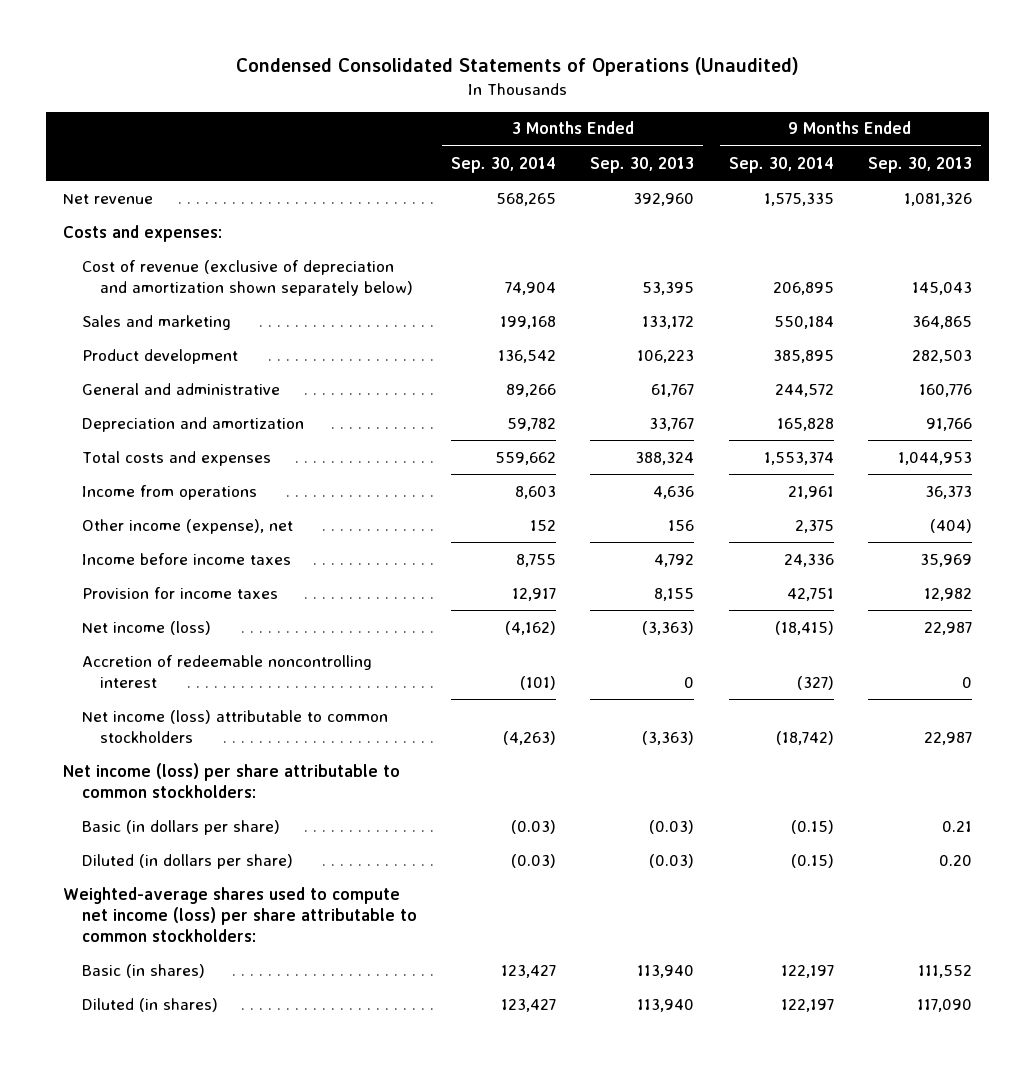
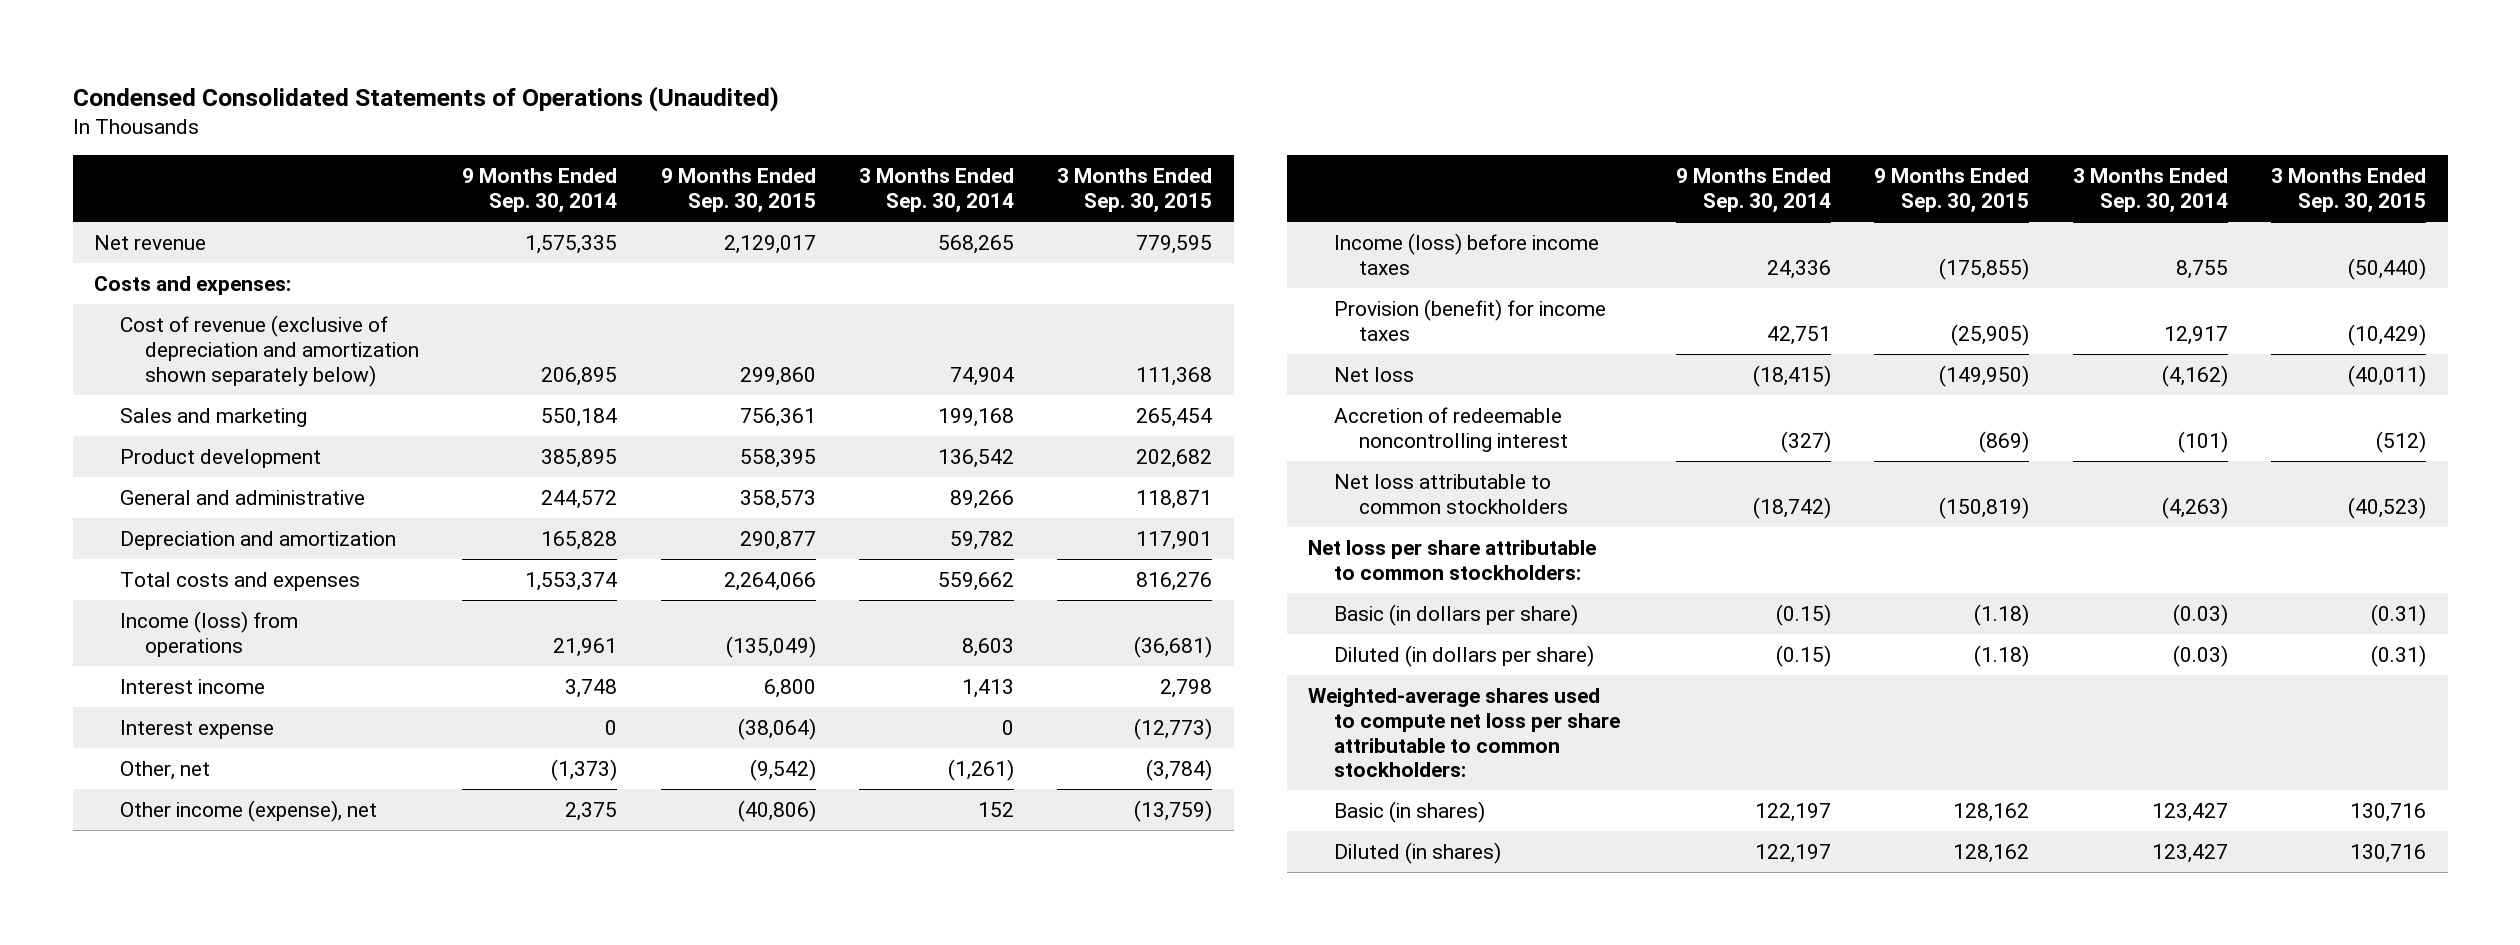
- | 3 Months Ended Sep. 30, 2014 | 3 Months Ended Sep. 30, 2013 | 9 Months Ended Sep. 30, 2014 | 9 Months Ended Sep. 30, 2013
+ | 9 Months Ended Sep. 30, 2014 | 9 Months Ended Sep. 30, 2015 | 3 Months Ended Sep. 30, 2014 | 3 Months Ended Sep. 30, 2015
- Income from operations | 8,603 | 4,636 | 21,961 | 36,373
+ Income (loss) from operations | 21,961 | (135,049) | 8,603 | (36,681)
+ Interest income | 3,748 | 6,800 | 1,413 | 2,798
+ Interest expense | 0 | (38,064) | 0 | (12,773)
+ Other, net | (1,373) | (9,542) | (1,261) | (3,784)
- Income before income taxes | 8,755 | 4,792 | 24,336 | 35,969
- Provision for income taxes | 12,917 | 8,155 | 42,751 | 12,982
- Net income (loss) | (4,162) | (3,363) | (18,415) | 22,987
+ Income (loss) before income taxes | 24,336 | (175,855) | 8,755 | (50,440)
+ Provision (benefit) for income taxes | 42,751 | (25,905) | 12,917 | (10,429)
+ Net loss | (18,415) | (149,950) | (4,162) | (40,011)
- Net income (loss) attributable to common stockholders | (4,263) | (3,363) | (18,742) | 22,987
- Net income (loss) per share attributable to common stockholders:
+ Net loss attributable to common stockholders | (18,742) | (150,819) | (4,263) | (40,523)
+ Net loss per share attributable to common stockholders:
- Weighted-average shares used to compute net income (loss) per share attributable to common stockholders:
+ Weighted-average shares used to compute net loss per share attributable to common stockholders:

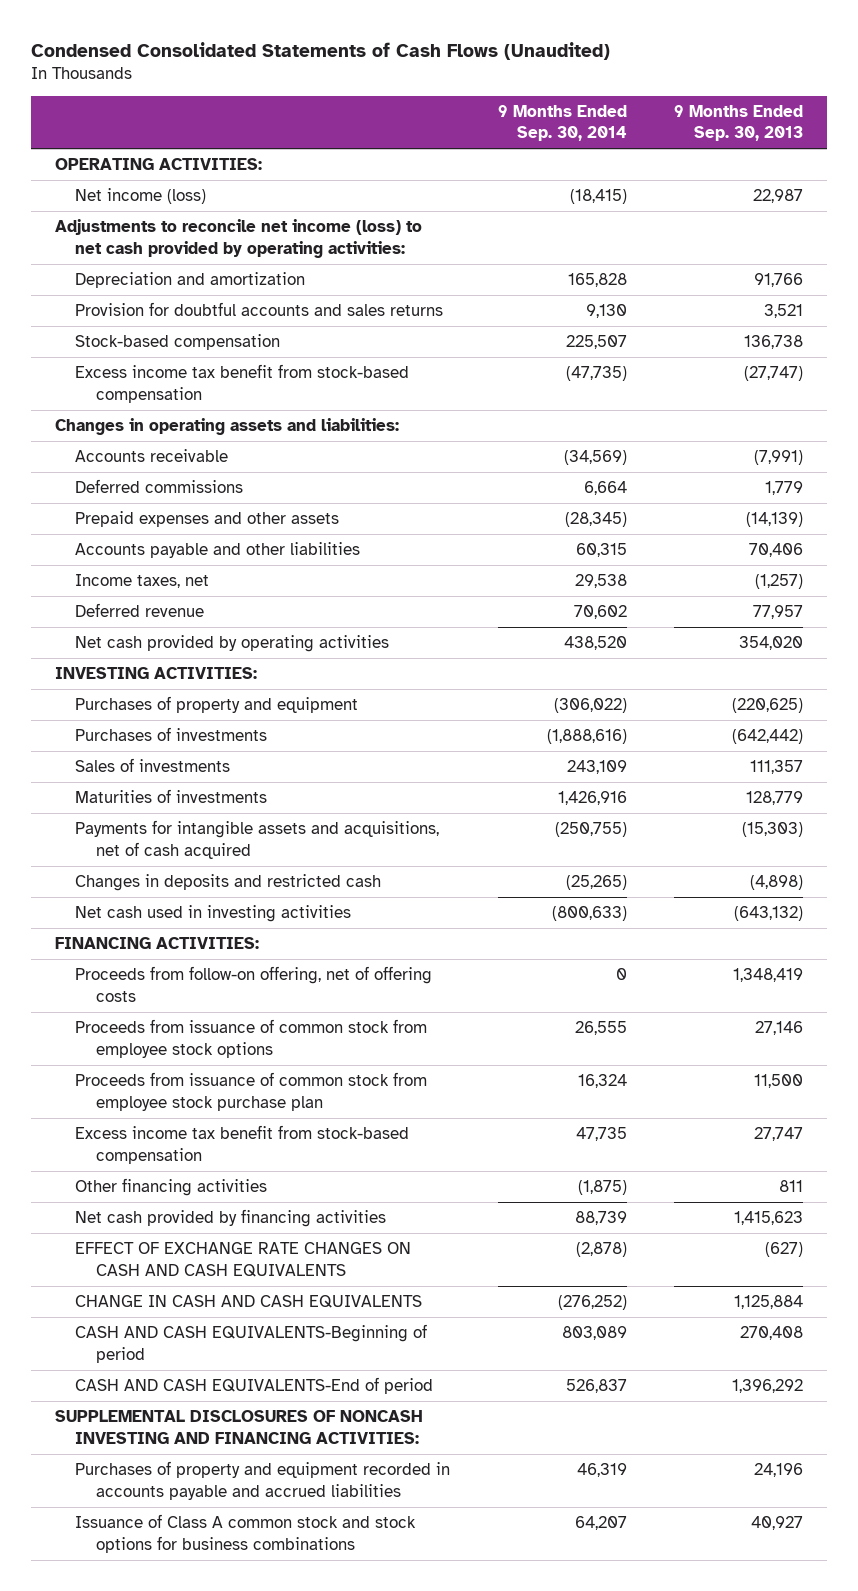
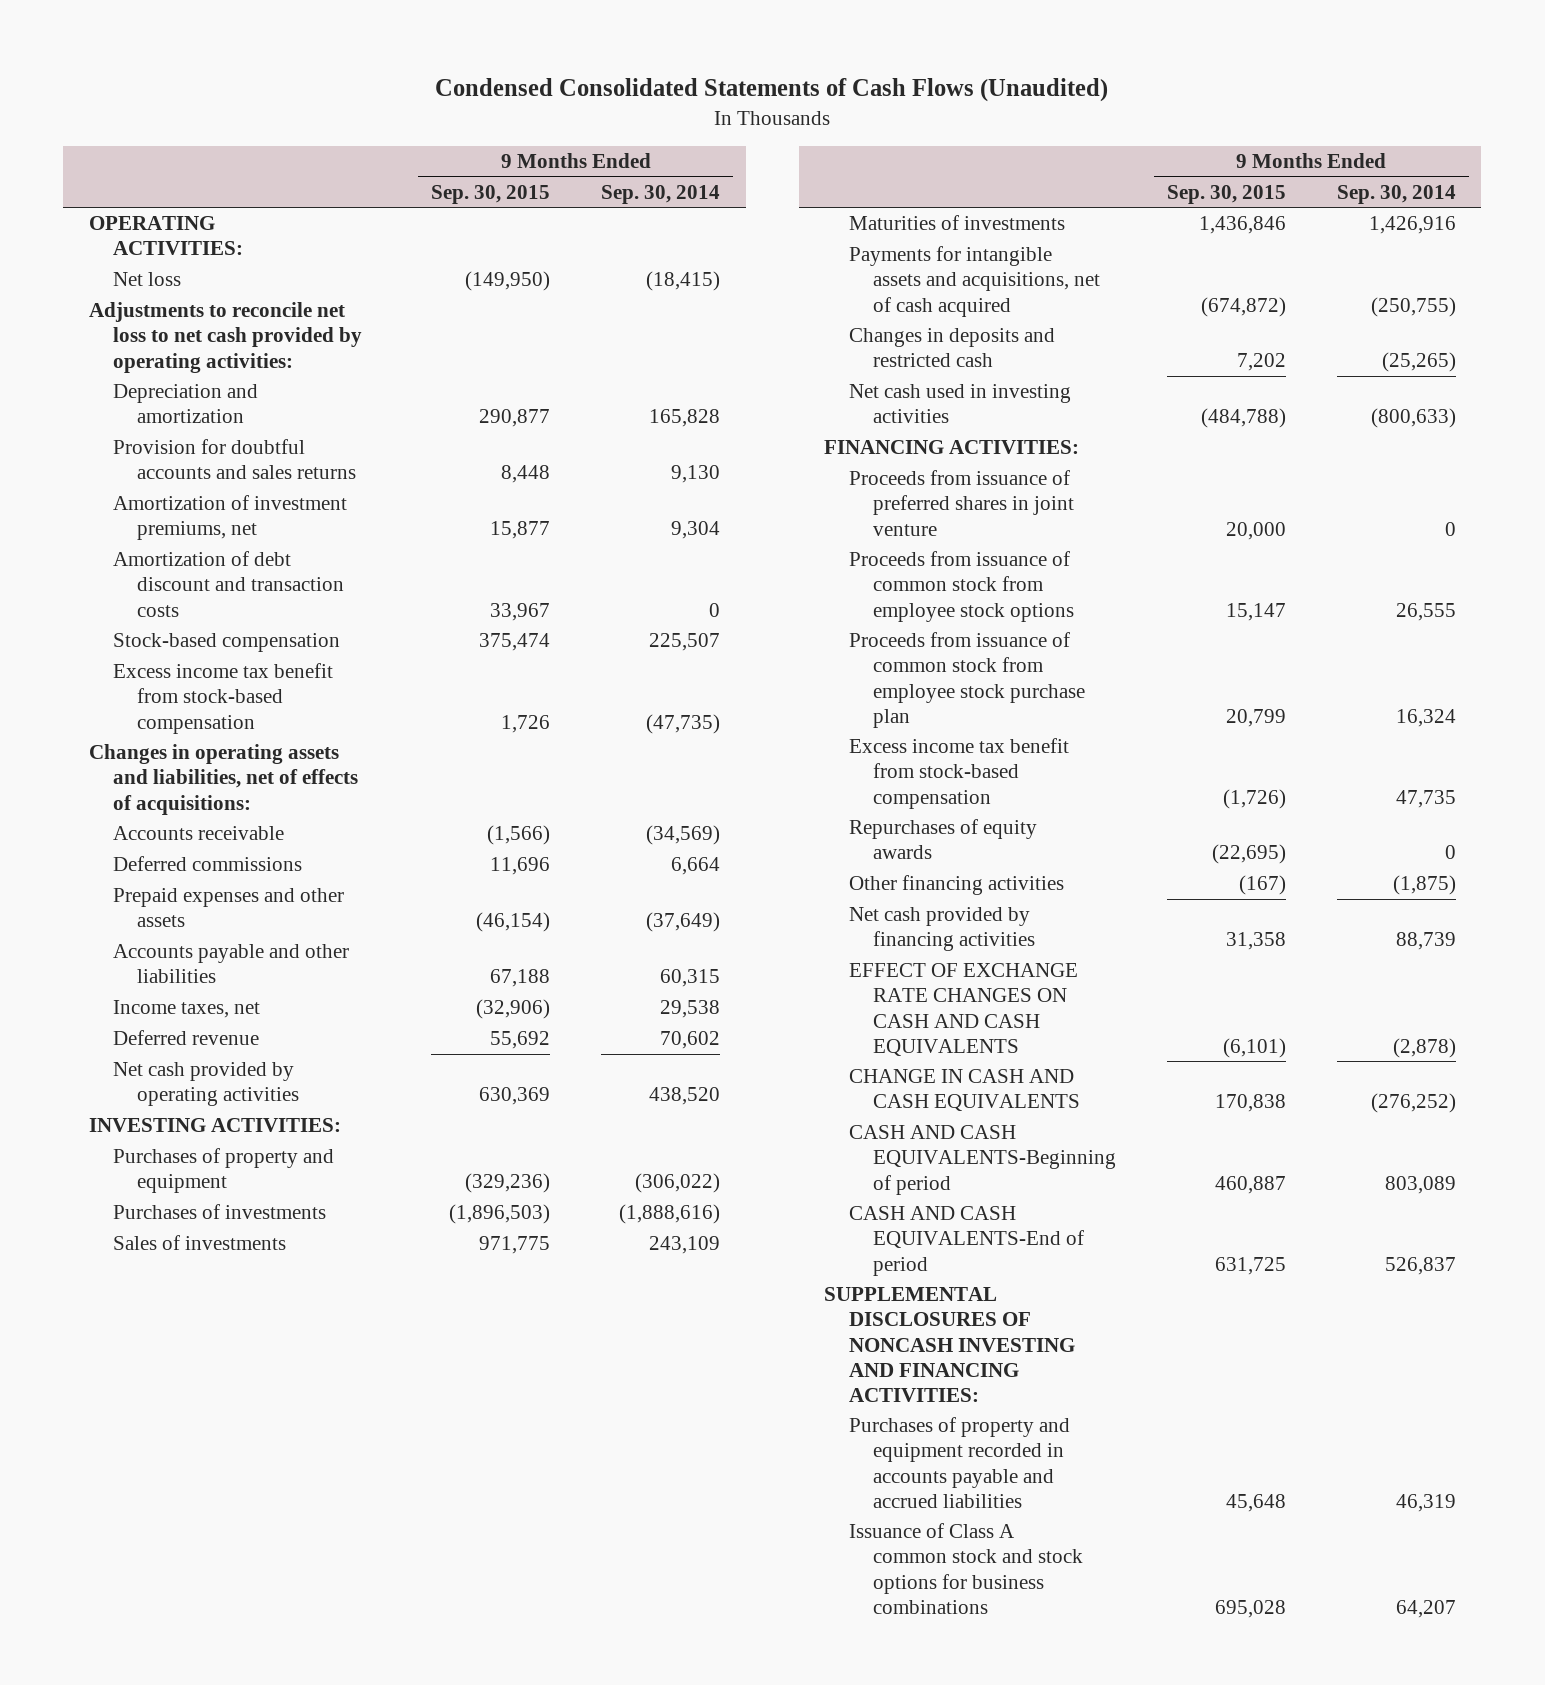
- | 9 Months Ended Sep. 30, 2014 | 9 Months Ended Sep. 30, 2013
+ | 9 Months Ended Sep. 30, 2015 | 9 Months Ended Sep. 30, 2014
- Net income (loss) | (18,415) | 22,987
- Adjustments to reconcile net income (loss) to net cash provided by operating activities:
+ Net loss | (149,950) | (18,415)
+ Adjustments to reconcile net loss to net cash provided by operating activities:
+ Amortization of investment premiums, net | 15,877 | 9,304
+ Amortization of debt discount and transaction costs | 33,967 | 0
- Changes in operating assets and liabilities:
+ Changes in operating assets and liabilities, net of effects of acquisitions:
- Prepaid expenses and other assets | (28,345) | (14,139)
+ Prepaid expenses and other assets | (46,154) | (37,649)
- Proceeds from follow-on offering, net of offering costs | 0 | 1,348,419
+ Proceeds from issuance of preferred shares in joint venture | 20,000 | 0
+ Repurchases of equity awards | (22,695) | 0

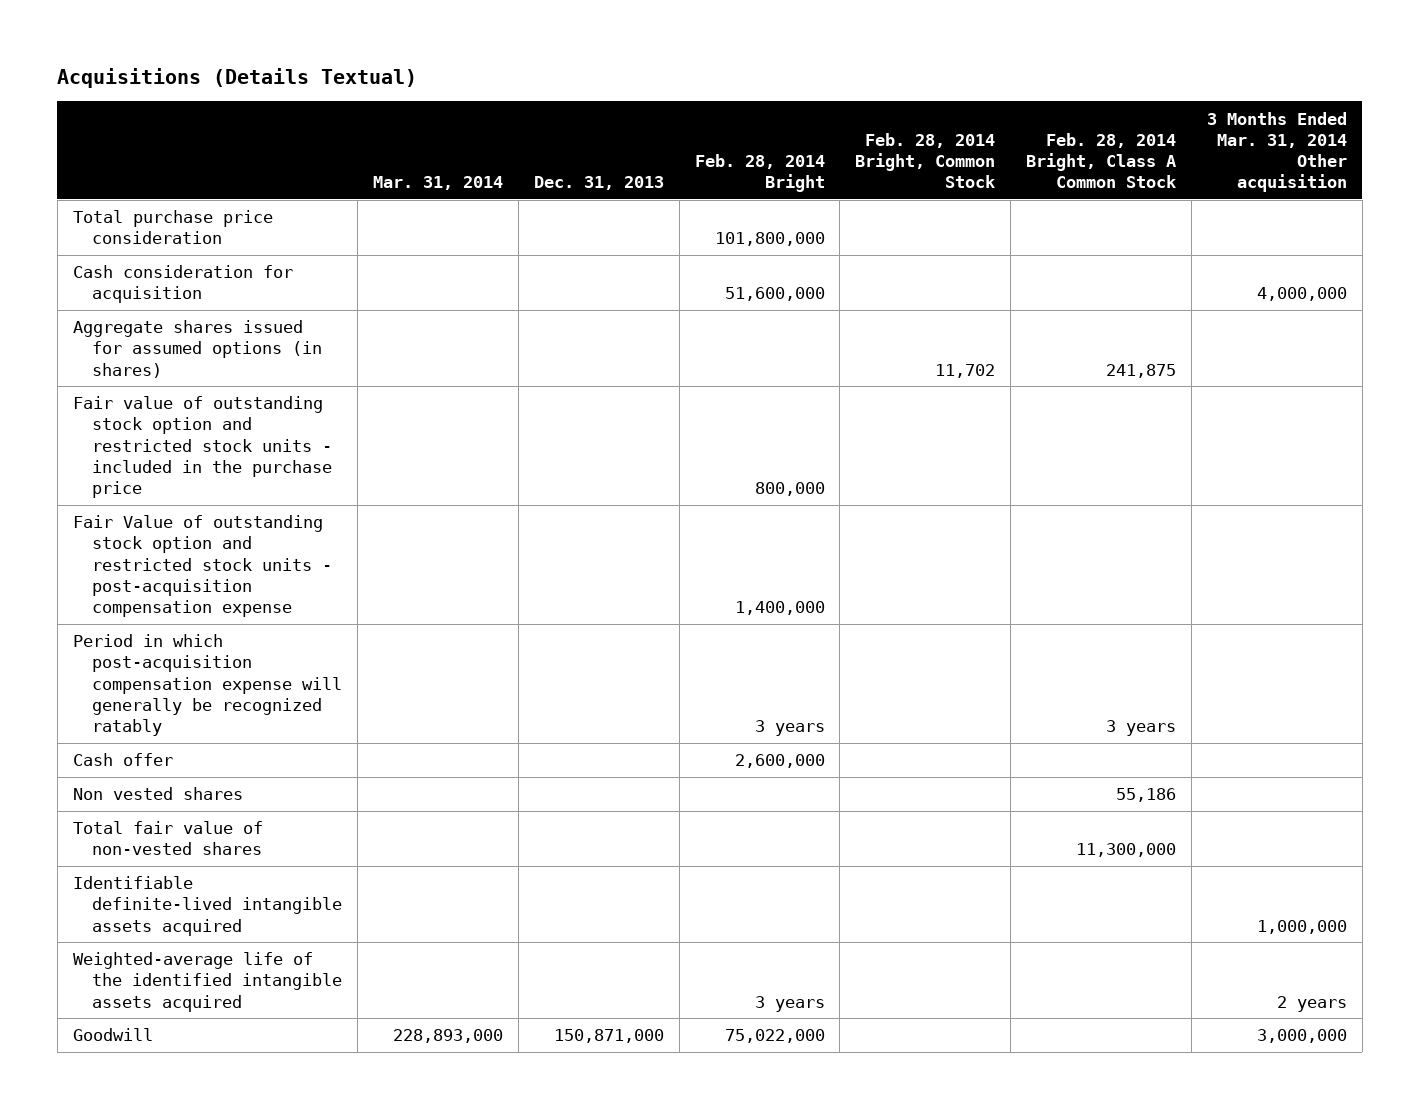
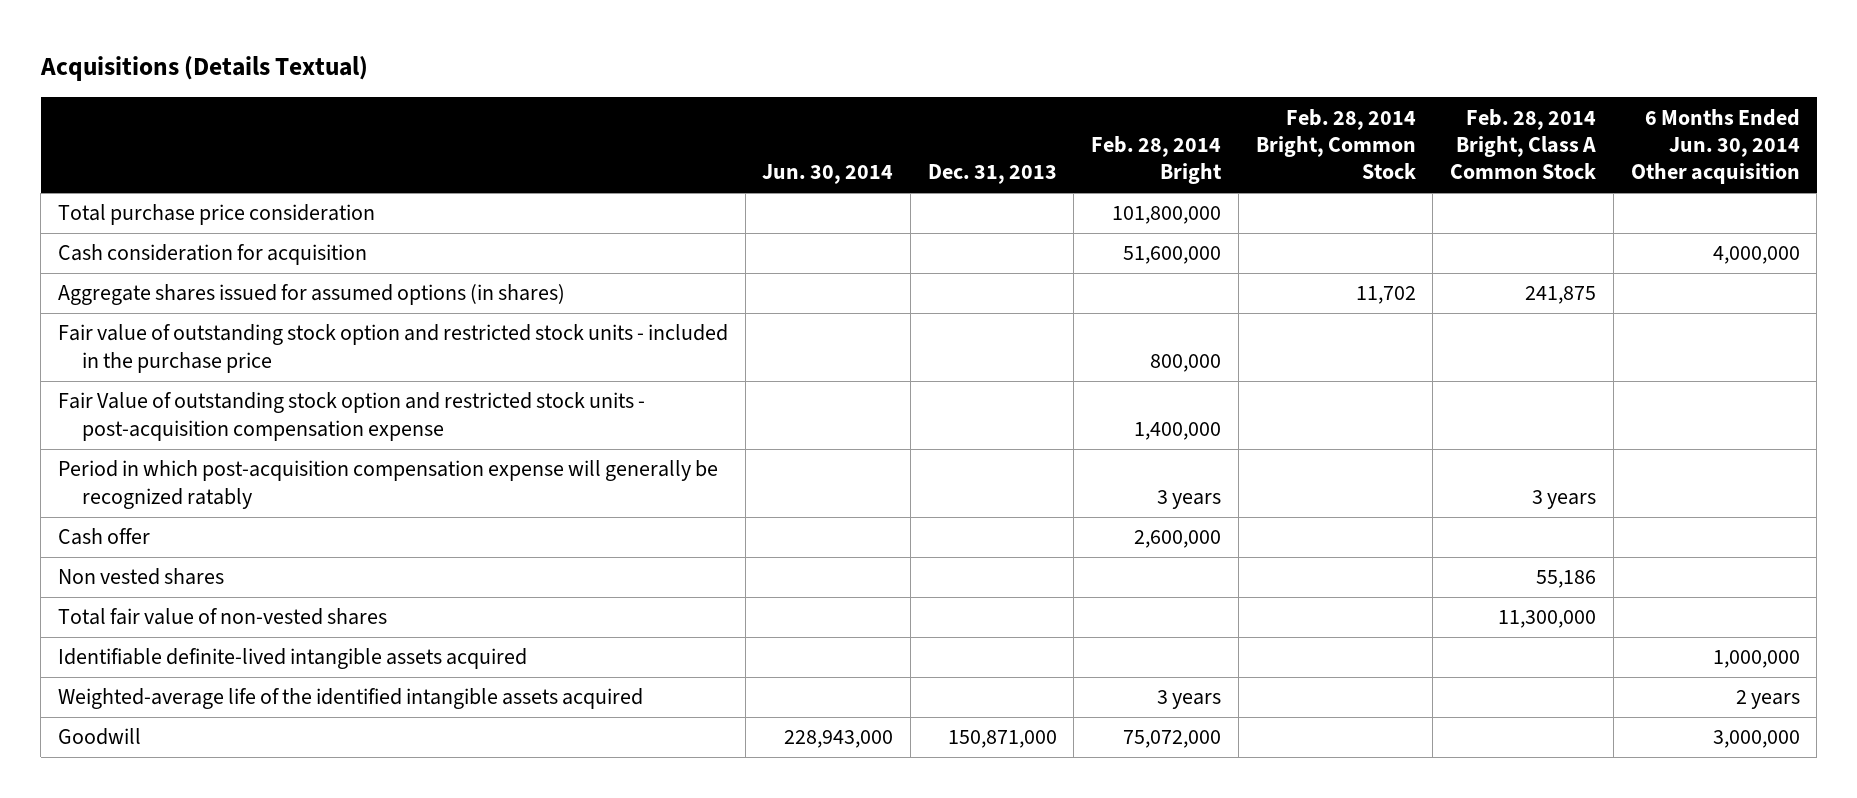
- | Mar. 31, 2014 | Dec. 31, 2013 | Feb. 28, 2014 Bright | Feb. 28, 2014 Bright, Common Stock | Feb. 28, 2014 Bright, Class A Common Stock | 3 Months Ended Mar. 31, 2014 Other acquisition
+ | Jun. 30, 2014 | Dec. 31, 2013 | Feb. 28, 2014 Bright | Feb. 28, 2014 Bright, Common Stock | Feb. 28, 2014 Bright, Class A Common Stock | 6 Months Ended Jun. 30, 2014 Other acquisition
- Goodwill | 228,893,000 | 150,871,000 | 75,022,000 | | | 3,000,000
+ Goodwill | 228,943,000 | 150,871,000 | 75,072,000 | | | 3,000,000

